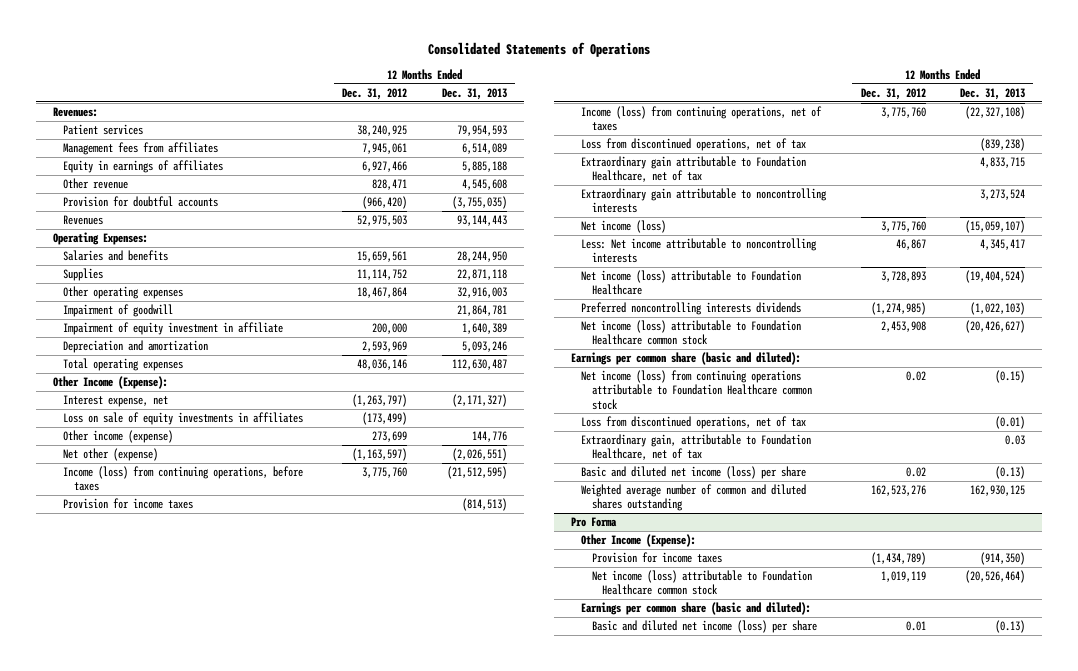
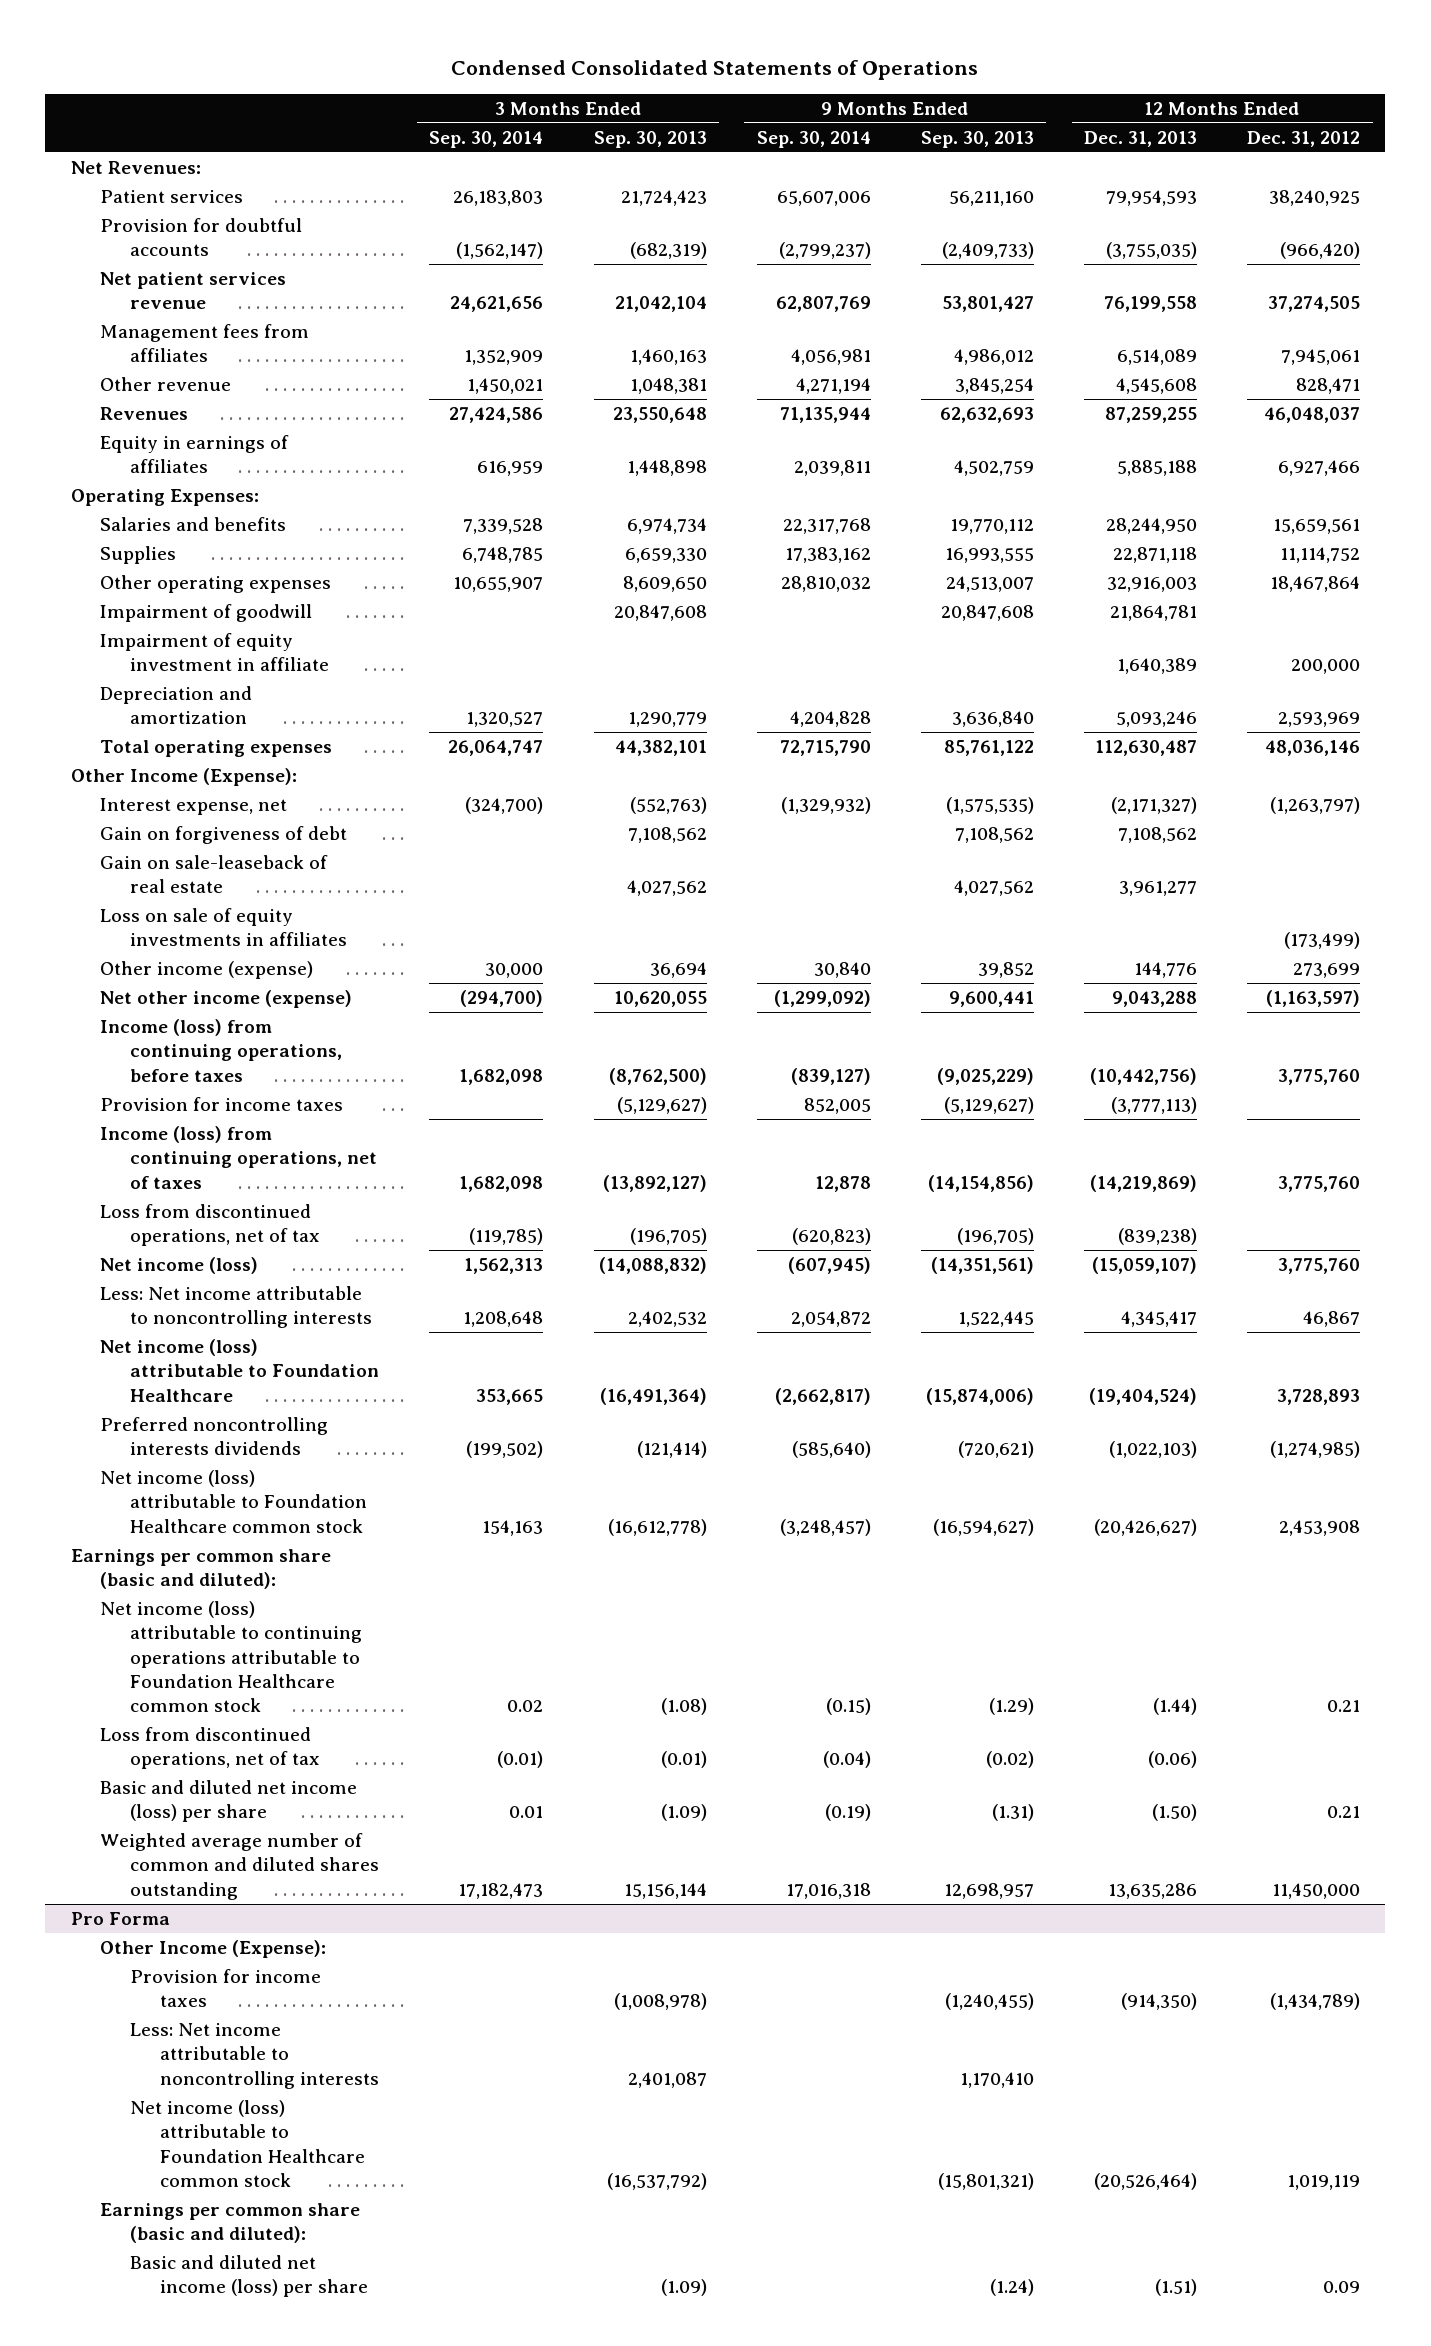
- Consolidated Statements of Operations
+ Condensed Consolidated Statements of Operations
- | 12 Months Ended Dec. 31, 2012 | 12 Months Ended Dec. 31, 2013
+ | 3 Months Ended Sep. 30, 2014 | 3 Months Ended Sep. 30, 2013 | 9 Months Ended Sep. 30, 2014 | 9 Months Ended Sep. 30, 2013 | 12 Months Ended Dec. 31, 2013 | 12 Months Ended Dec. 31, 2012
- Revenues:
+ Net Revenues:
moved up: Provision for doubtful accounts | (1,562,147) | (682,319) | (2,799,237) | (2,409,733) | (3,755,035) | (966,420)
+ Net patient services revenue | 24,621,656 | 21,042,104 | 62,807,769 | 53,801,427 | 76,199,558 | 37,274,505
- Revenues | 52,975,503 | 93,144,443
+ Revenues | 27,424,586 | 23,550,648 | 71,135,944 | 62,632,693 | 87,259,255 | 46,048,037
moved down: Equity in earnings of affiliates | 616,959 | 1,448,898 | 2,039,811 | 4,502,759 | 5,885,188 | 6,927,466
+ Gain on forgiveness of debt | | 7,108,562 | | 7,108,562 | 7,108,562 |
+ Gain on sale-leaseback of real estate | | 4,027,562 | | 4,027,562 | 3,961,277 |
- Net other (expense) | (1,163,597) | (2,026,551)
- Income (loss) from continuing operations, before taxes | 3,775,760 | (21,512,595)
- Provision for income taxes | | (814,513)
- Income (loss) from continuing operations, net of taxes | 3,775,760 | (22,327,108)
+ Net other income (expense) | (294,700) | 10,620,055 | (1,299,092) | 9,600,441 | 9,043,288 | (1,163,597)
+ Income (loss) from continuing operations, before taxes | 1,682,098 | (8,762,500) | (839,127) | (9,025,229) | (10,442,756) | 3,775,760
+ Provision for income taxes | | (5,129,627) | 852,005 | (5,129,627) | (3,777,113) |
+ Income (loss) from continuing operations, net of taxes | 1,682,098 | (13,892,127) | 12,878 | (14,154,856) | (14,219,869) | 3,775,760
- Extraordinary gain attributable to Foundation Healthcare, net of tax | | 4,833,715
- Extraordinary gain attributable to noncontrolling interests | | 3,273,524
- Net income (loss) from continuing operations attributable to Foundation Healthcare common stock | 0.02 | (0.15)
- Loss from discontinued operations, net of tax | | (0.01)
- Extraordinary gain, attributable to Foundation Healthcare, net of tax | | 0.03
- Basic and diluted net income (loss) per share | 0.02 | (0.13)
- Weighted average number of common and diluted shares outstanding | 162,523,276 | 162,930,125
+ Net income (loss) attributable to continuing operations attributable to Foundation Healthcare common stock | 0.02 | (1.08) | (0.15) | (1.29) | (1.44) | 0.21
+ Loss from discontinued operations, net of tax | (0.01) | (0.01) | (0.04) | (0.02) | (0.06) |
+ Basic and diluted net income (loss) per share | 0.01 | (1.09) | (0.19) | (1.31) | (1.50) | 0.21
+ Weighted average number of common and diluted shares outstanding | 17,182,473 | 15,156,144 | 17,016,318 | 12,698,957 | 13,635,286 | 11,450,000
@ Pro Forma
+ Less: Net income attributable to noncontrolling interests | | 2,401,087 | | 1,170,410 | |
- Basic and diluted net income (loss) per share | 0.01 | (0.13)
+ Basic and diluted net income (loss) per share | | (1.09) | | (1.24) | (1.51) | 0.09

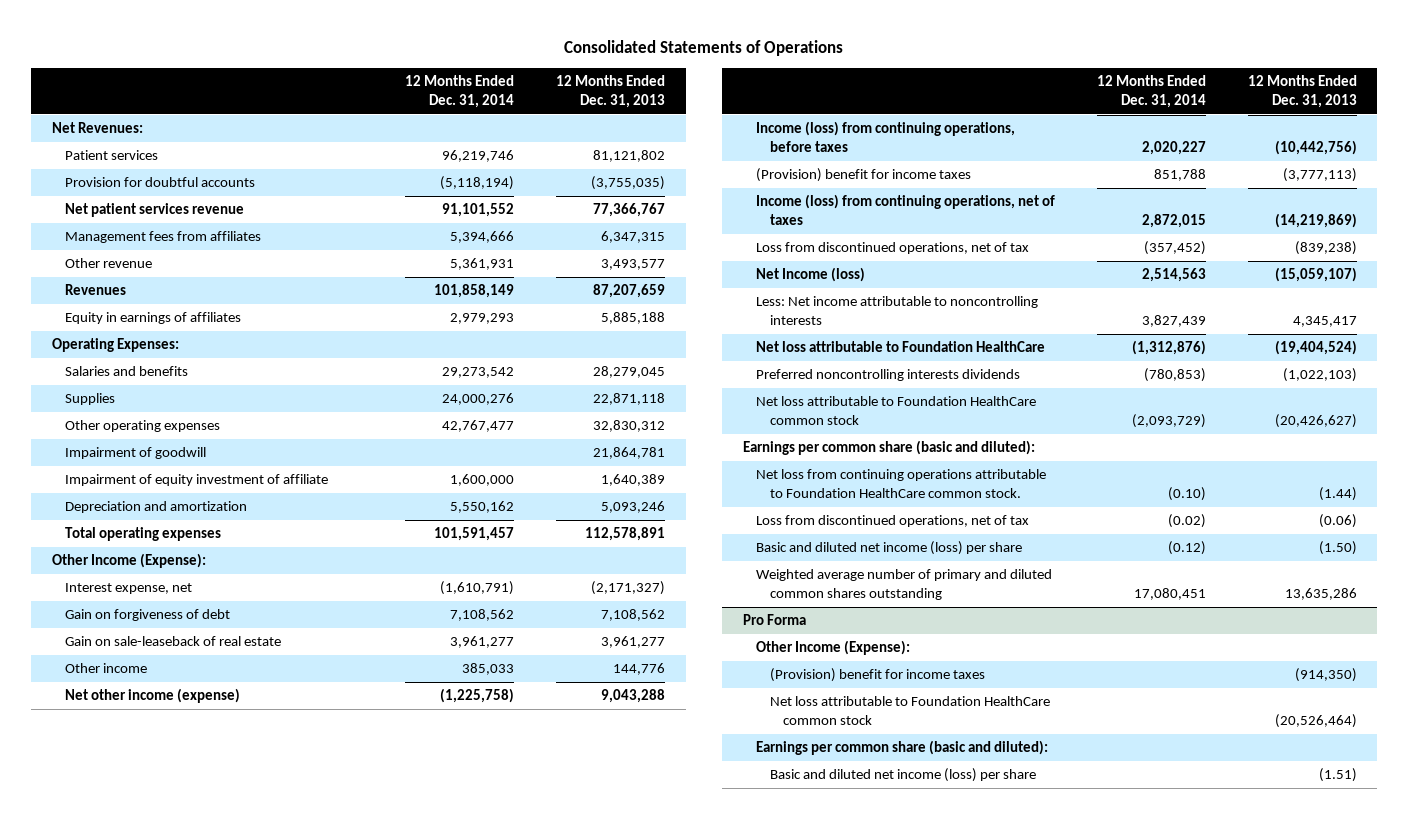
- Condensed Consolidated Statements of Operations
+ Consolidated Statements of Operations
- | 3 Months Ended Sep. 30, 2014 | 3 Months Ended Sep. 30, 2013 | 9 Months Ended Sep. 30, 2014 | 9 Months Ended Sep. 30, 2013 | 12 Months Ended Dec. 31, 2013 | 12 Months Ended Dec. 31, 2012
+ | 12 Months Ended Dec. 31, 2014 | 12 Months Ended Dec. 31, 2013
- Patient services | 26,183,803 | 21,724,423 | 65,607,006 | 56,211,160 | 79,954,593 | 38,240,925
+ Patient services | 96,219,746 | 81,121,802
- Net patient services revenue | 24,621,656 | 21,042,104 | 62,807,769 | 53,801,427 | 76,199,558 | 37,274,505
- Management fees from affiliates | 1,352,909 | 1,460,163 | 4,056,981 | 4,986,012 | 6,514,089 | 7,945,061
- Other revenue | 1,450,021 | 1,048,381 | 4,271,194 | 3,845,254 | 4,545,608 | 828,471
- Revenues | 27,424,586 | 23,550,648 | 71,135,944 | 62,632,693 | 87,259,255 | 46,048,037
+ Net patient services revenue | 91,101,552 | 77,366,767
+ Management fees from affiliates | 5,394,666 | 6,347,315
+ Other revenue | 5,361,931 | 3,493,577
+ Revenues | 101,858,149 | 87,207,659
- Salaries and benefits | 7,339,528 | 6,974,734 | 22,317,768 | 19,770,112 | 28,244,950 | 15,659,561
+ Salaries and benefits | 29,273,542 | 28,279,045
- Other operating expenses | 10,655,907 | 8,609,650 | 28,810,032 | 24,513,007 | 32,916,003 | 18,467,864
+ Other operating expenses | 42,767,477 | 32,830,312
- Impairment of equity investment in affiliate | | | | | 1,640,389 | 200,000
+ Impairment of equity investment of affiliate | 1,600,000 | 1,640,389
- Total operating expenses | 26,064,747 | 44,382,101 | 72,715,790 | 85,761,122 | 112,630,487 | 48,036,146
+ Total operating expenses | 101,591,457 | 112,578,891
- Loss on sale of equity investments in affiliates | | | | | | (173,499)
- Other income (expense) | 30,000 | 36,694 | 30,840 | 39,852 | 144,776 | 273,699
+ Other income | 385,033 | 144,776
- Provision for income taxes | | (5,129,627) | 852,005 | (5,129,627) | (3,777,113) |
+ (Provision) benefit for income taxes | 851,788 | (3,777,113)
- Net income (loss) | 1,562,313 | (14,088,832) | (607,945) | (14,351,561) | (15,059,107) | 3,775,760
+ Net Income (loss) | 2,514,563 | (15,059,107)
- Net income (loss) attributable to Foundation Healthcare | 353,665 | (16,491,364) | (2,662,817) | (15,874,006) | (19,404,524) | 3,728,893
+ Net loss attributable to Foundation HealthCare | (1,312,876) | (19,404,524)
- Net income (loss) attributable to Foundation Healthcare common stock | 154,163 | (16,612,778) | (3,248,457) | (16,594,627) | (20,426,627) | 2,453,908
+ Net loss attributable to Foundation HealthCare common stock | (2,093,729) | (20,426,627)
- Net income (loss) attributable to continuing operations attributable to Foundation Healthcare common stock | 0.02 | (1.08) | (0.15) | (1.29) | (1.44) | 0.21
+ Net loss from continuing operations attributable to Foundation HealthCare common stock. | (0.10) | (1.44)
- Weighted average number of common and diluted shares outstanding | 17,182,473 | 15,156,144 | 17,016,318 | 12,698,957 | 13,635,286 | 11,450,000
+ Weighted average number of primary and diluted common shares outstanding | 17,080,451 | 13,635,286
@ Pro Forma
- Provision for income taxes | | (1,008,978) | | (1,240,455) | (914,350) | (1,434,789)
- Less: Net income attributable to noncontrolling interests | | 2,401,087 | | 1,170,410 | |
- Net income (loss) attributable to Foundation Healthcare common stock | | (16,537,792) | | (15,801,321) | (20,526,464) | 1,019,119
+ (Provision) benefit for income taxes | | (914,350)
+ Net loss attributable to Foundation HealthCare common stock | | (20,526,464)

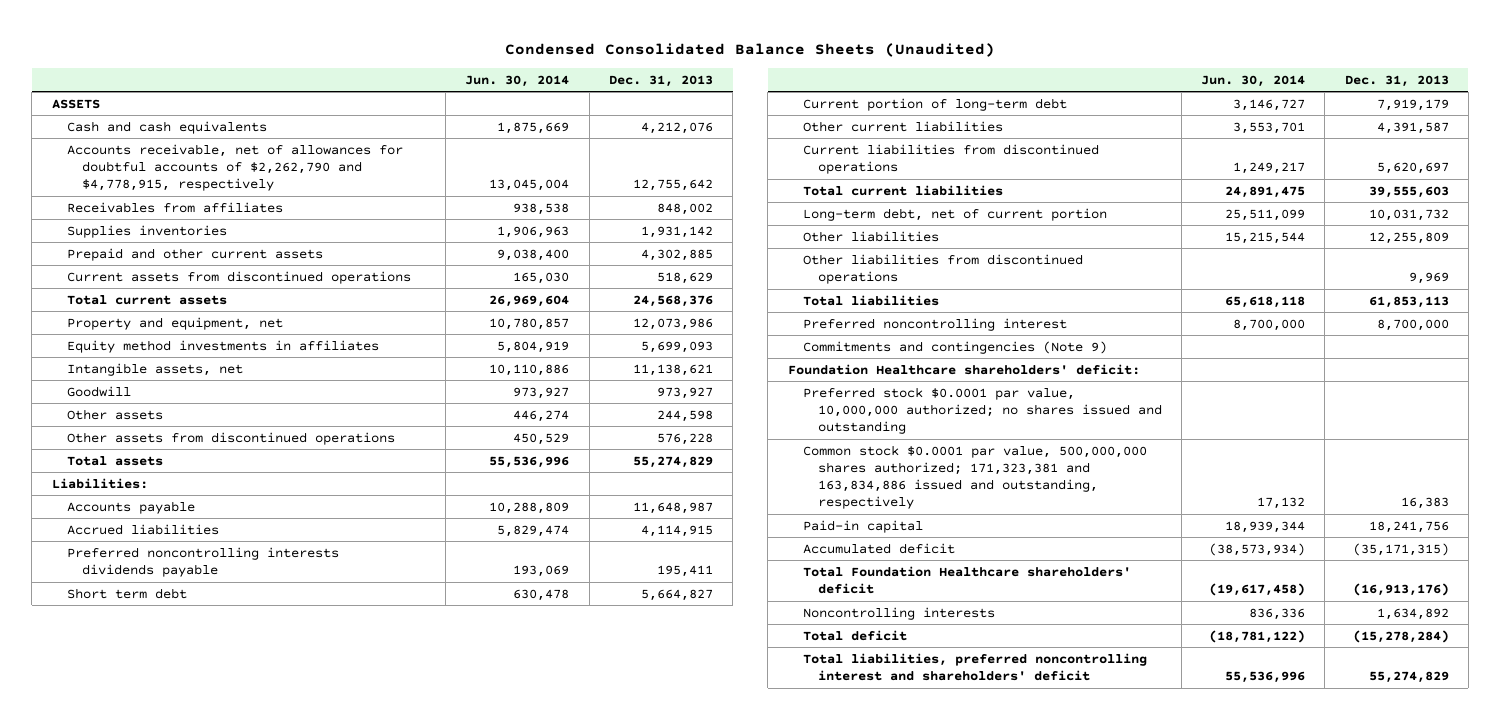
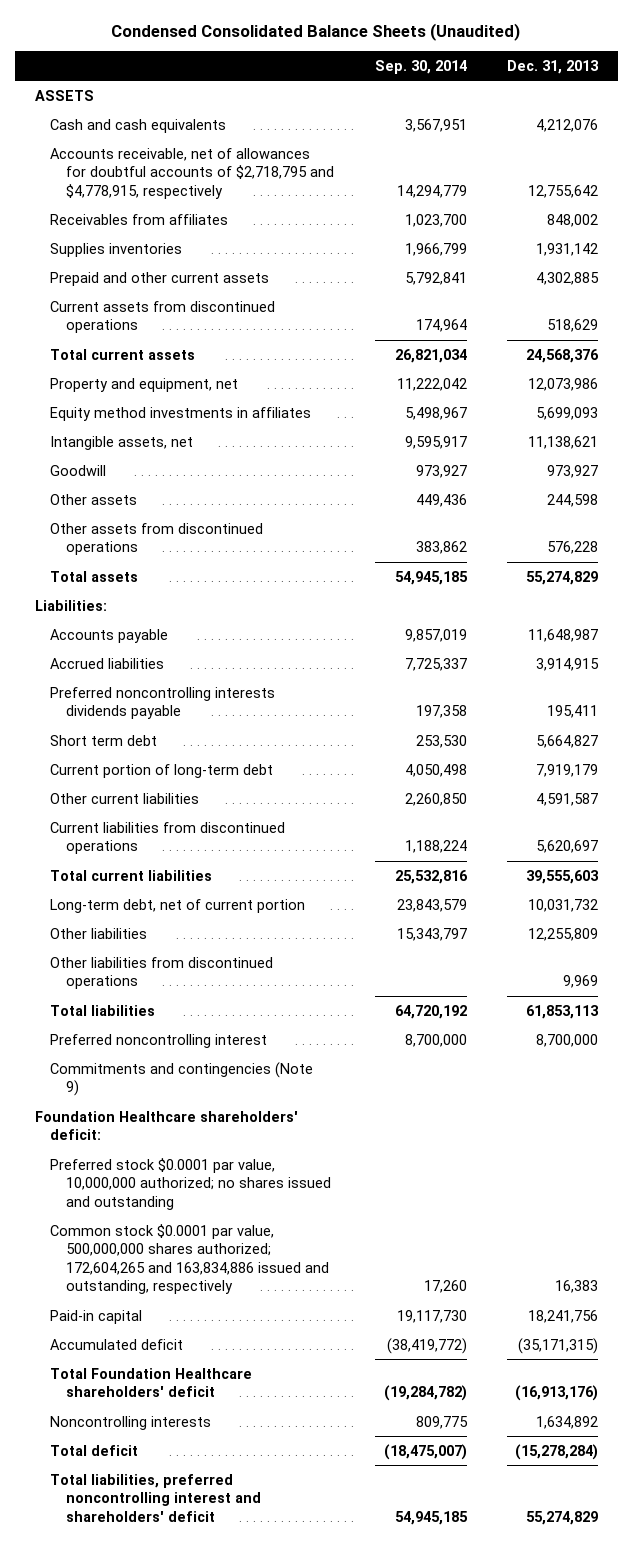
- | Jun. 30, 2014 | Dec. 31, 2013
+ | Sep. 30, 2014 | Dec. 31, 2013
- Accounts receivable, net of allowances for doubtful accounts of $2,262,790 and $4,778,915, respectively | 13,045,004 | 12,755,642
+ Accounts receivable, net of allowances for doubtful accounts of $2,718,795 and $4,778,915, respectively | 14,294,779 | 12,755,642
- Accrued liabilities | 5,829,474 | 4,114,915
+ Accrued liabilities | 7,725,337 | 3,914,915
- Other current liabilities | 3,553,701 | 4,391,587
+ Other current liabilities | 2,260,850 | 4,591,587
- Common stock $0.0001 par value, 500,000,000 shares authorized; 171,323,381 and 163,834,886 issued and outstanding, respectively | 17,132 | 16,383
+ Common stock $0.0001 par value, 500,000,000 shares authorized; 172,604,265 and 163,834,886 issued and outstanding, respectively | 17,260 | 16,383

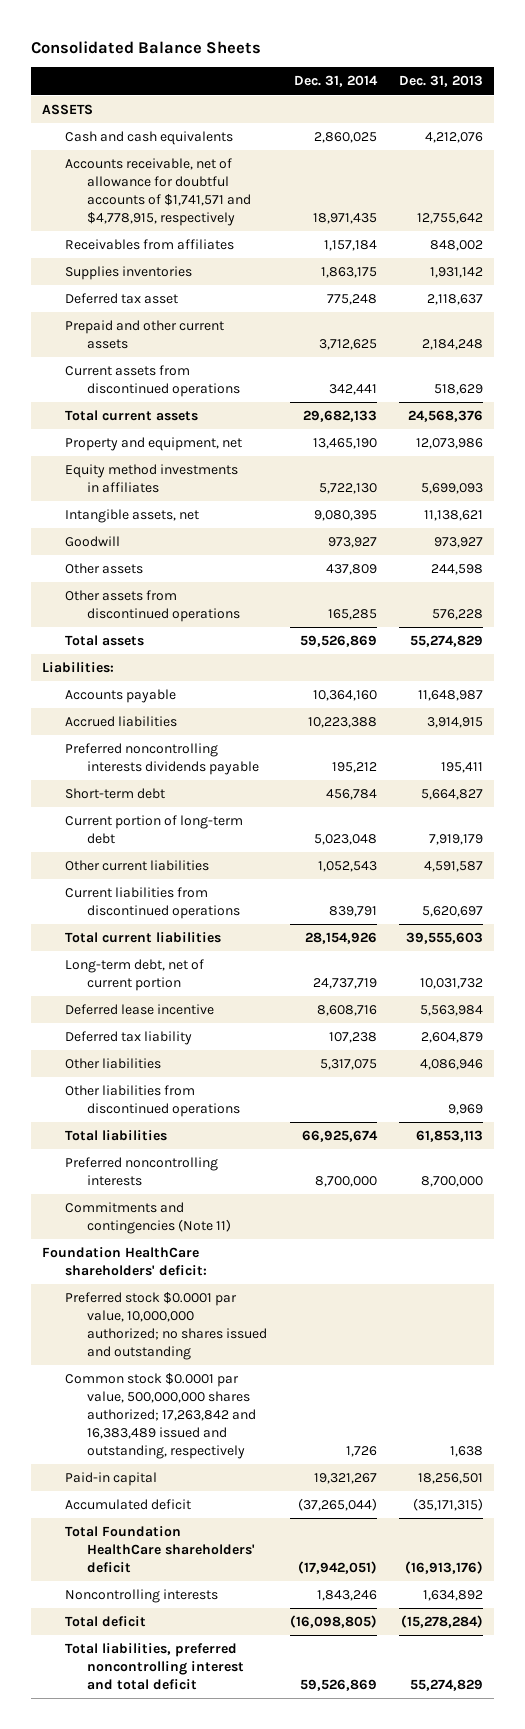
- Condensed Consolidated Balance Sheets (Unaudited)
+ Consolidated Balance Sheets
- | Sep. 30, 2014 | Dec. 31, 2013
+ | Dec. 31, 2014 | Dec. 31, 2013
- Accounts receivable, net of allowances for doubtful accounts of $2,718,795 and $4,778,915, respectively | 14,294,779 | 12,755,642
+ Accounts receivable, net of allowance for doubtful accounts of $1,741,571 and $4,778,915, respectively | 18,971,435 | 12,755,642
- Prepaid and other current assets | 5,792,841 | 4,302,885
+ Deferred tax asset | 775,248 | 2,118,637
+ Prepaid and other current assets | 3,712,625 | 2,184,248
- Short term debt | 253,530 | 5,664,827
+ Short-term debt | 456,784 | 5,664,827
- Other liabilities | 15,343,797 | 12,255,809
+ Deferred lease incentive | 8,608,716 | 5,563,984
+ Deferred tax liability | 107,238 | 2,604,879
+ Other liabilities | 5,317,075 | 4,086,946
- Preferred noncontrolling interest | 8,700,000 | 8,700,000
- Commitments and contingencies (Note 9)
- Foundation Healthcare shareholders' deficit:
+ Preferred noncontrolling interests | 8,700,000 | 8,700,000
+ Commitments and contingencies (Note 11)
+ Foundation HealthCare shareholders' deficit:
- Common stock $0.0001 par value, 500,000,000 shares authorized; 172,604,265 and 163,834,886 issued and outstanding, respectively | 17,260 | 16,383
- Paid-in capital | 19,117,730 | 18,241,756
+ Common stock $0.0001 par value, 500,000,000 shares authorized; 17,263,842 and 16,383,489 issued and outstanding, respectively | 1,726 | 1,638
+ Paid-in capital | 19,321,267 | 18,256,501
- Total Foundation Healthcare shareholders' deficit | (19,284,782) | (16,913,176)
+ Total Foundation HealthCare shareholders' deficit | (17,942,051) | (16,913,176)
- Total liabilities, preferred noncontrolling interest and shareholders' deficit | 54,945,185 | 55,274,829
+ Total liabilities, preferred noncontrolling interest and total deficit | 59,526,869 | 55,274,829

